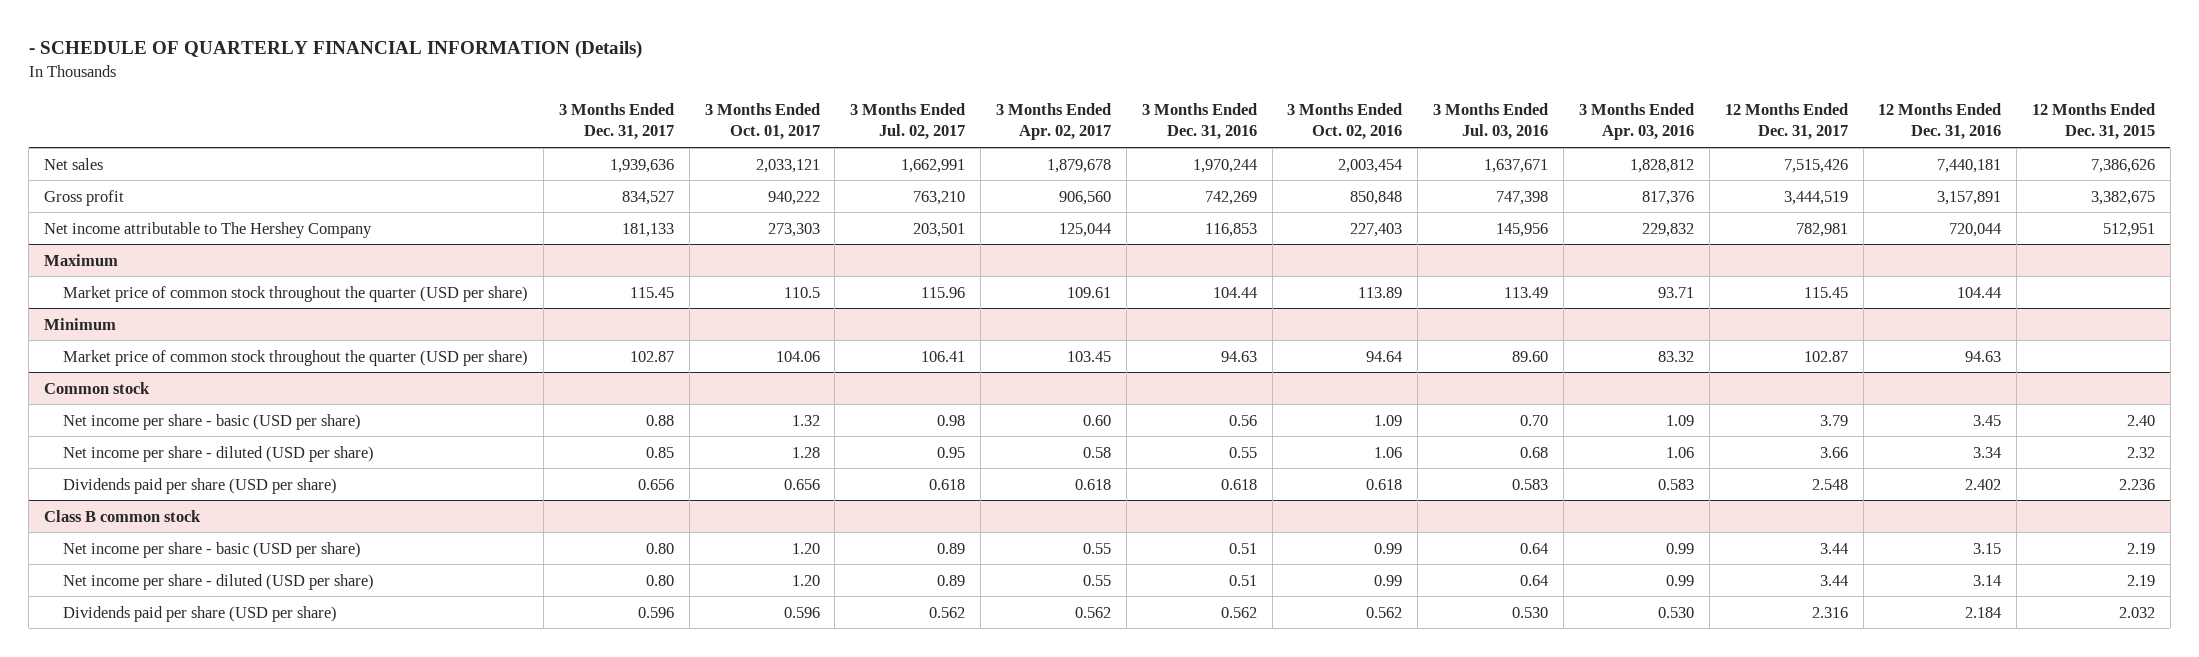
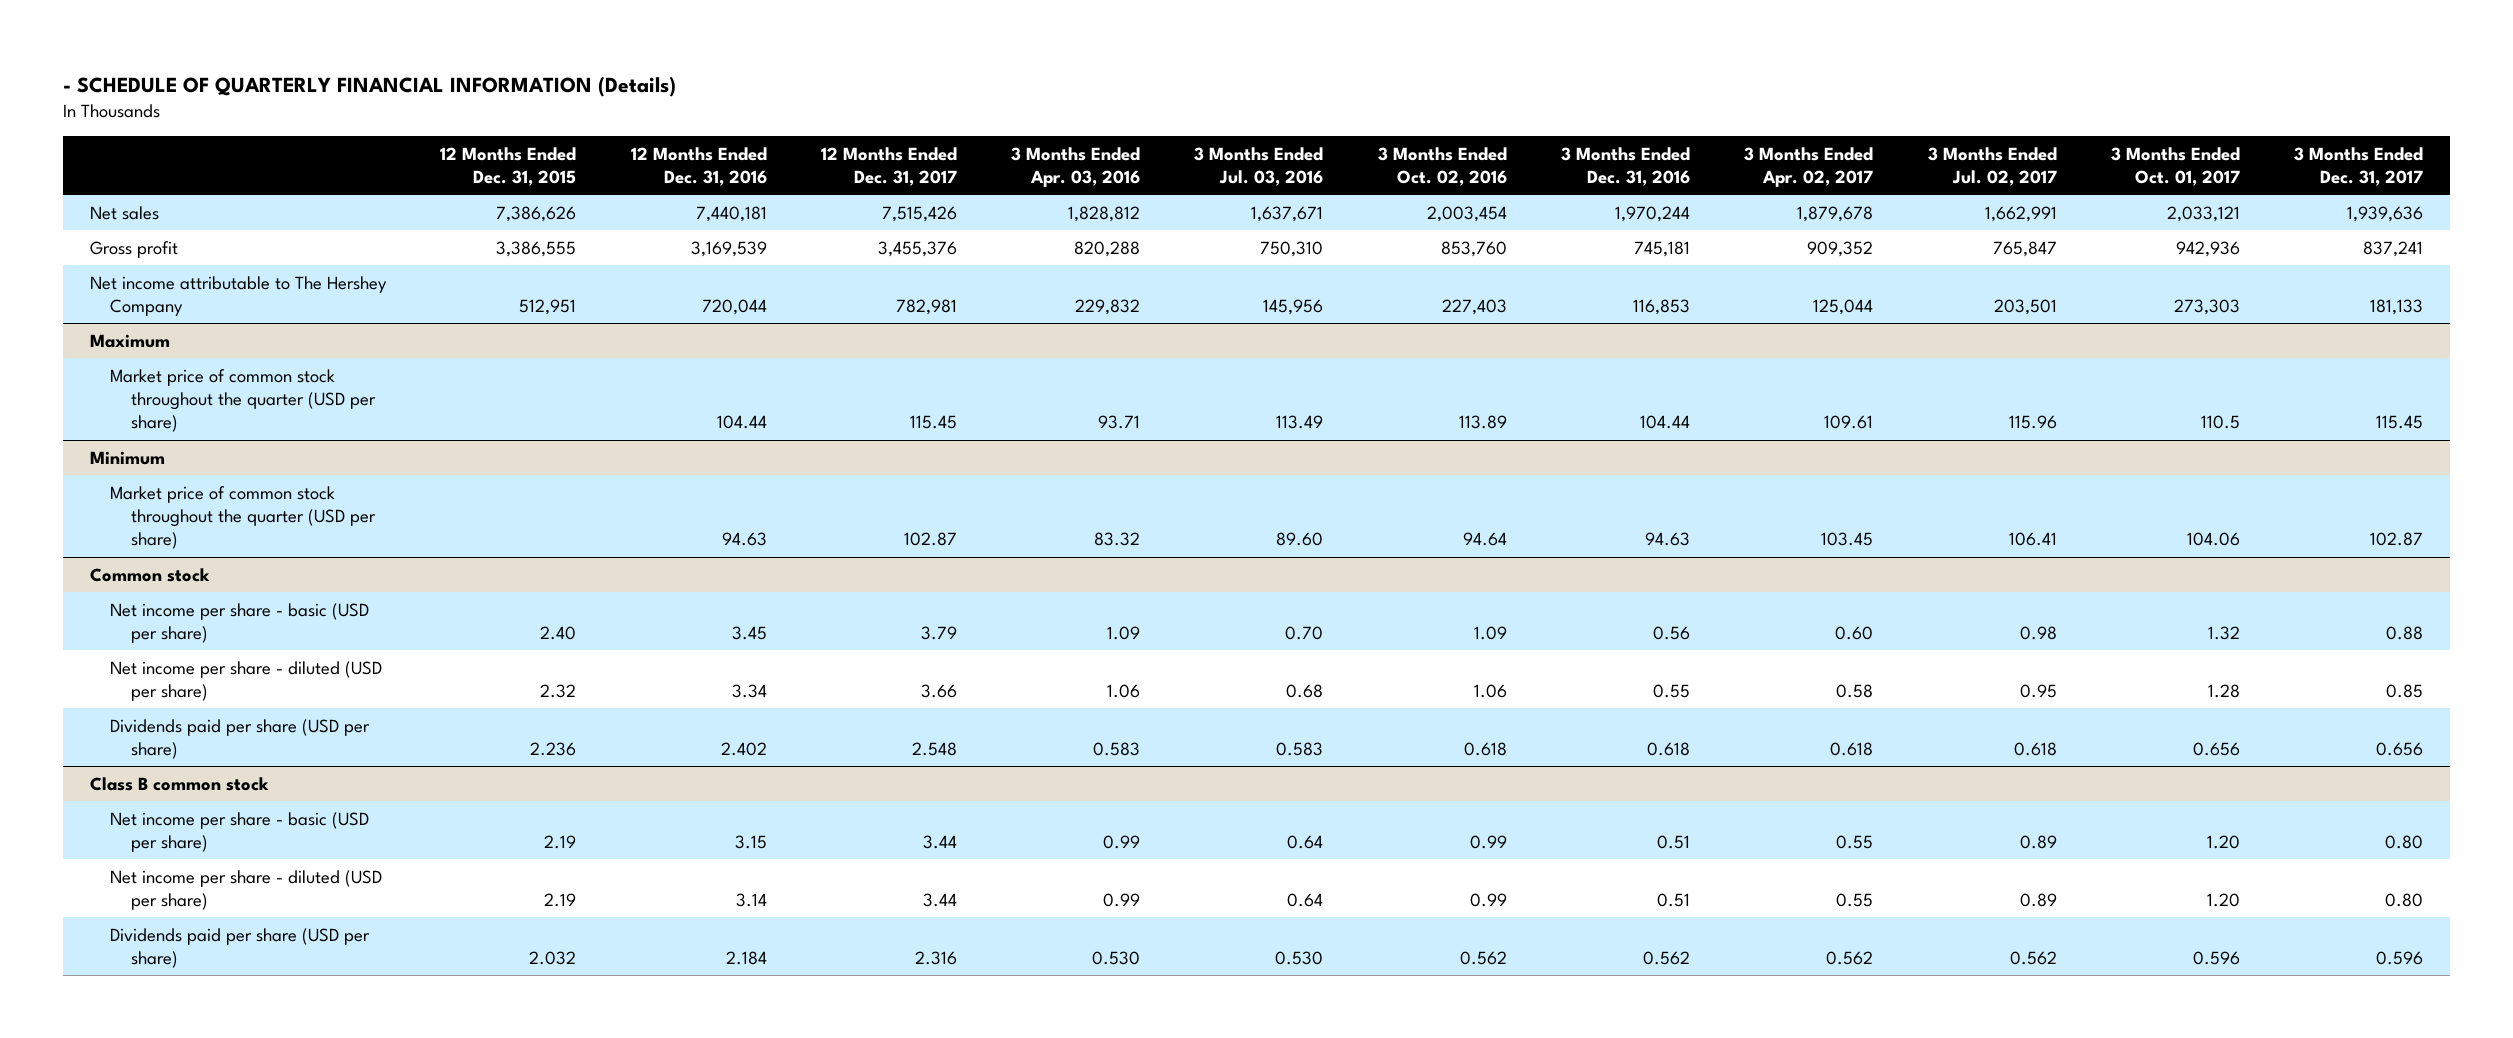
- | 3 Months Ended Dec. 31, 2017 | 3 Months Ended Oct. 01, 2017 | 3 Months Ended Jul. 02, 2017 | 3 Months Ended Apr. 02, 2017 | 3 Months Ended Dec. 31, 2016 | 3 Months Ended Oct. 02, 2016 | 3 Months Ended Jul. 03, 2016 | 3 Months Ended Apr. 03, 2016 | 12 Months Ended Dec. 31, 2017 | 12 Months Ended Dec. 31, 2016 | 12 Months Ended Dec. 31, 2015
+ | 12 Months Ended Dec. 31, 2015 | 12 Months Ended Dec. 31, 2016 | 12 Months Ended Dec. 31, 2017 | 3 Months Ended Apr. 03, 2016 | 3 Months Ended Jul. 03, 2016 | 3 Months Ended Oct. 02, 2016 | 3 Months Ended Dec. 31, 2016 | 3 Months Ended Apr. 02, 2017 | 3 Months Ended Jul. 02, 2017 | 3 Months Ended Oct. 01, 2017 | 3 Months Ended Dec. 31, 2017
- Gross profit | 834,527 | 940,222 | 763,210 | 906,560 | 742,269 | 850,848 | 747,398 | 817,376 | 3,444,519 | 3,157,891 | 3,382,675
+ Gross profit | 3,386,555 | 3,169,539 | 3,455,376 | 820,288 | 750,310 | 853,760 | 745,181 | 909,352 | 765,847 | 942,936 | 837,241

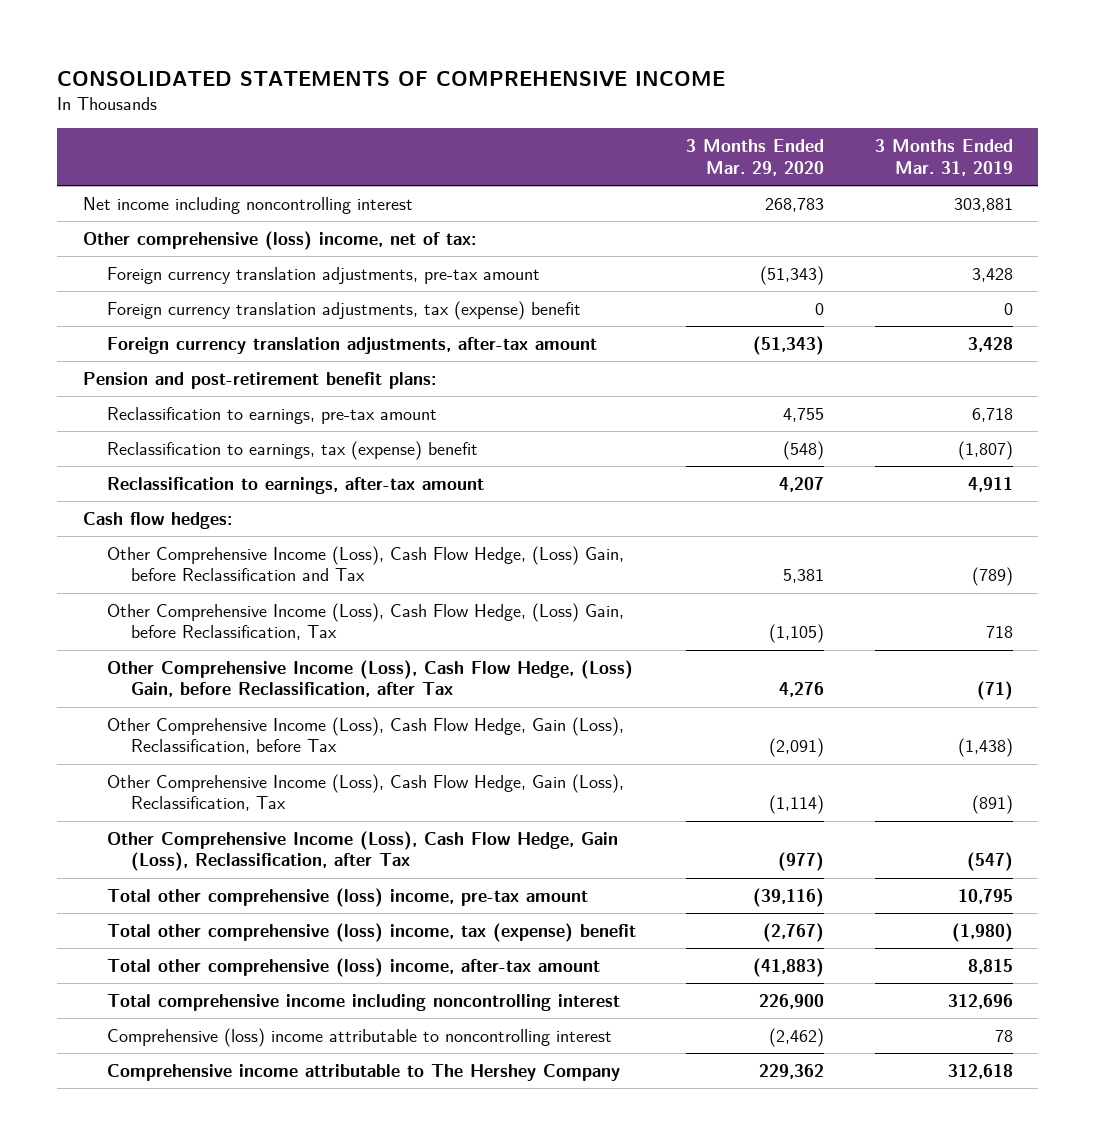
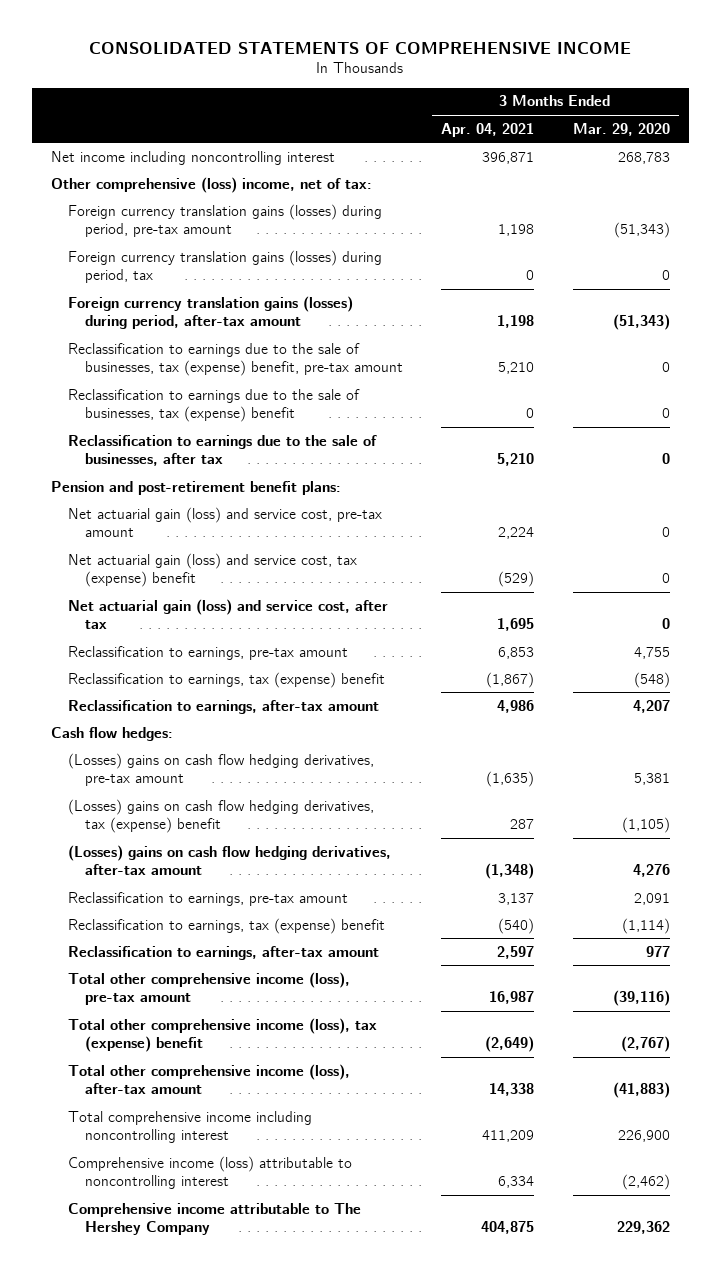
- | 3 Months Ended Mar. 29, 2020 | 3 Months Ended Mar. 31, 2019
+ | 3 Months Ended Apr. 04, 2021 | 3 Months Ended Mar. 29, 2020
- Foreign currency translation adjustments, pre-tax amount | (51,343) | 3,428
- Foreign currency translation adjustments, tax (expense) benefit | 0 | 0
- Foreign currency translation adjustments, after-tax amount | (51,343) | 3,428
+ Foreign currency translation gains (losses) during period, pre-tax amount | 1,198 | (51,343)
+ Foreign currency translation gains (losses) during period, tax | 0 | 0
+ Foreign currency translation gains (losses) during period, after-tax amount | 1,198 | (51,343)
+ Reclassification to earnings due to the sale of businesses, tax (expense) benefit, pre-tax amount | 5,210 | 0
+ Reclassification to earnings due to the sale of businesses, tax (expense) benefit | 0 | 0
+ Reclassification to earnings due to the sale of businesses, after tax | 5,210 | 0
+ Net actuarial gain (loss) and service cost, pre-tax amount | 2,224 | 0
+ Net actuarial gain (loss) and service cost, tax (expense) benefit | (529) | 0
+ Net actuarial gain (loss) and service cost, after tax | 1,695 | 0
- Other Comprehensive Income (Loss), Cash Flow Hedge, (Loss) Gain, before Reclassification and Tax | 5,381 | (789)
- Other Comprehensive Income (Loss), Cash Flow Hedge, (Loss) Gain, before Reclassification, Tax | (1,105) | 718
- Other Comprehensive Income (Loss), Cash Flow Hedge, (Loss) Gain, before Reclassification, after Tax | 4,276 | (71)
- Other Comprehensive Income (Loss), Cash Flow Hedge, Gain (Loss), Reclassification, before Tax | (2,091) | (1,438)
- Other Comprehensive Income (Loss), Cash Flow Hedge, Gain (Loss), Reclassification, Tax | (1,114) | (891)
- Other Comprehensive Income (Loss), Cash Flow Hedge, Gain (Loss), Reclassification, after Tax | (977) | (547)
- Total other comprehensive (loss) income, pre-tax amount | (39,116) | 10,795
- Total other comprehensive (loss) income, tax (expense) benefit | (2,767) | (1,980)
- Total other comprehensive (loss) income, after-tax amount | (41,883) | 8,815
+ (Losses) gains on cash flow hedging derivatives, pre-tax amount | (1,635) | 5,381
+ (Losses) gains on cash flow hedging derivatives, tax (expense) benefit | 287 | (1,105)
+ (Losses) gains on cash flow hedging derivatives, after-tax amount | (1,348) | 4,276
+ Reclassification to earnings, pre-tax amount | 3,137 | 2,091
+ Reclassification to earnings, tax (expense) benefit | (540) | (1,114)
+ Reclassification to earnings, after-tax amount | 2,597 | 977
+ Total other comprehensive income (loss), pre-tax amount | 16,987 | (39,116)
+ Total other comprehensive income (loss), tax (expense) benefit | (2,649) | (2,767)
+ Total other comprehensive income (loss), after-tax amount | 14,338 | (41,883)
- Comprehensive (loss) income attributable to noncontrolling interest | (2,462) | 78
+ Comprehensive income (loss) attributable to noncontrolling interest | 6,334 | (2,462)

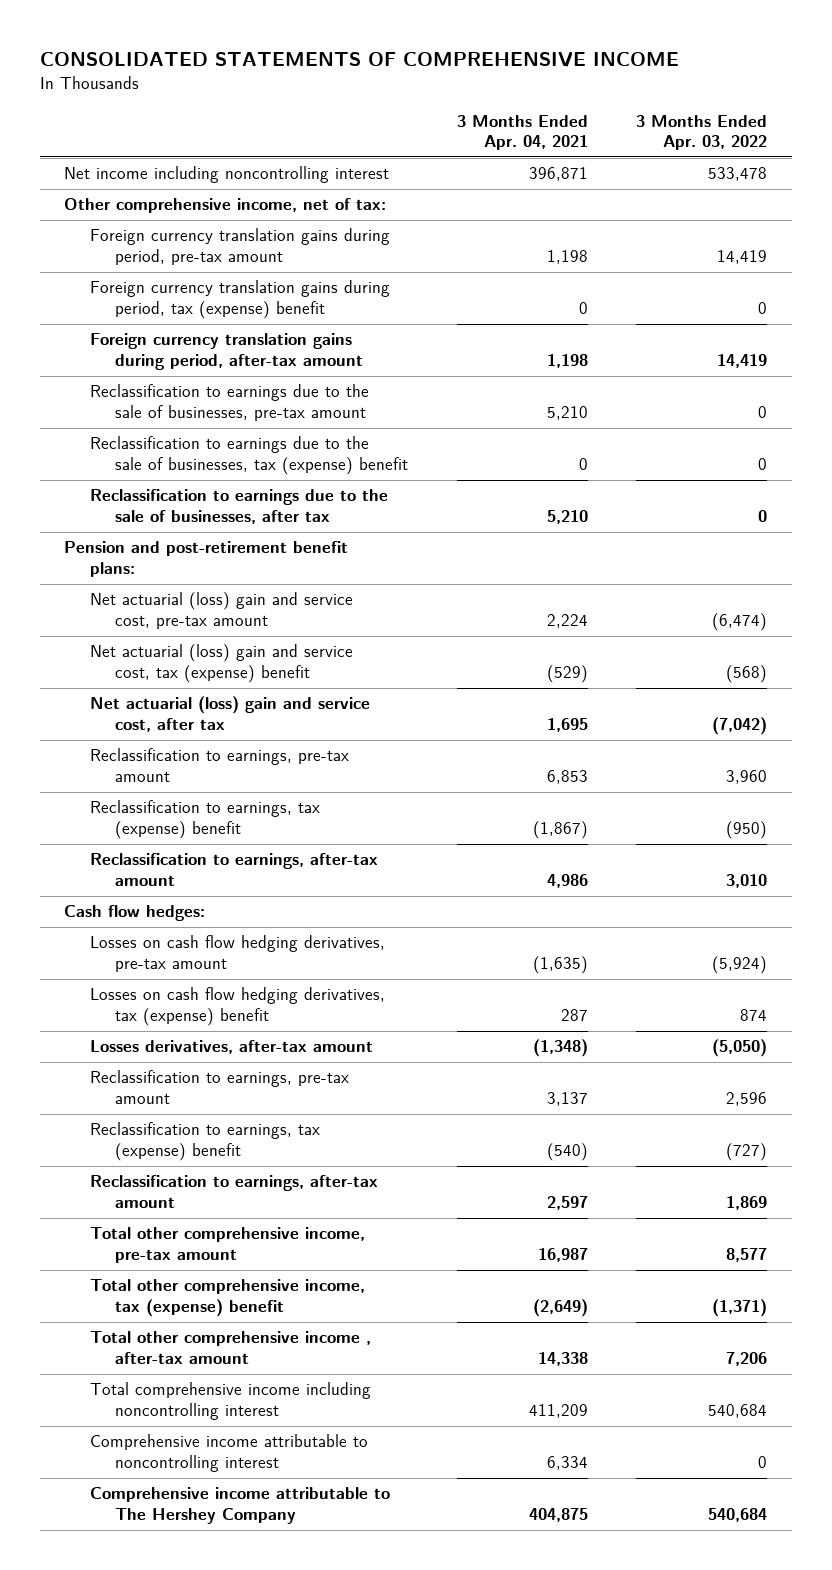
- | 3 Months Ended Apr. 04, 2021 | 3 Months Ended Mar. 29, 2020
+ | 3 Months Ended Apr. 04, 2021 | 3 Months Ended Apr. 03, 2022
- Other comprehensive (loss) income, net of tax:
- Foreign currency translation gains (losses) during period, pre-tax amount | 1,198 | (51,343)
- Foreign currency translation gains (losses) during period, tax | 0 | 0
- Foreign currency translation gains (losses) during period, after-tax amount | 1,198 | (51,343)
- Reclassification to earnings due to the sale of businesses, tax (expense) benefit, pre-tax amount | 5,210 | 0
+ Other comprehensive income, net of tax:
+ Foreign currency translation gains during period, pre-tax amount | 1,198 | 14,419
+ Foreign currency translation gains during period, tax (expense) benefit | 0 | 0
+ Foreign currency translation gains during period, after-tax amount | 1,198 | 14,419
+ Reclassification to earnings due to the sale of businesses, pre-tax amount | 5,210 | 0
- Net actuarial gain (loss) and service cost, pre-tax amount | 2,224 | 0
- Net actuarial gain (loss) and service cost, tax (expense) benefit | (529) | 0
- Net actuarial gain (loss) and service cost, after tax | 1,695 | 0
+ Net actuarial (loss) gain and service cost, pre-tax amount | 2,224 | (6,474)
+ Net actuarial (loss) gain and service cost, tax (expense) benefit | (529) | (568)
+ Net actuarial (loss) gain and service cost, after tax | 1,695 | (7,042)
- (Losses) gains on cash flow hedging derivatives, pre-tax amount | (1,635) | 5,381
- (Losses) gains on cash flow hedging derivatives, tax (expense) benefit | 287 | (1,105)
- (Losses) gains on cash flow hedging derivatives, after-tax amount | (1,348) | 4,276
+ Losses on cash flow hedging derivatives, pre-tax amount | (1,635) | (5,924)
+ Losses on cash flow hedging derivatives, tax (expense) benefit | 287 | 874
+ Losses derivatives, after-tax amount | (1,348) | (5,050)
- Total other comprehensive income (loss), pre-tax amount | 16,987 | (39,116)
- Total other comprehensive income (loss), tax (expense) benefit | (2,649) | (2,767)
- Total other comprehensive income (loss), after-tax amount | 14,338 | (41,883)
+ Total other comprehensive income, pre-tax amount | 16,987 | 8,577
+ Total other comprehensive income, tax (expense) benefit | (2,649) | (1,371)
+ Total other comprehensive income , after-tax amount | 14,338 | 7,206
- Comprehensive income (loss) attributable to noncontrolling interest | 6,334 | (2,462)
+ Comprehensive income attributable to noncontrolling interest | 6,334 | 0

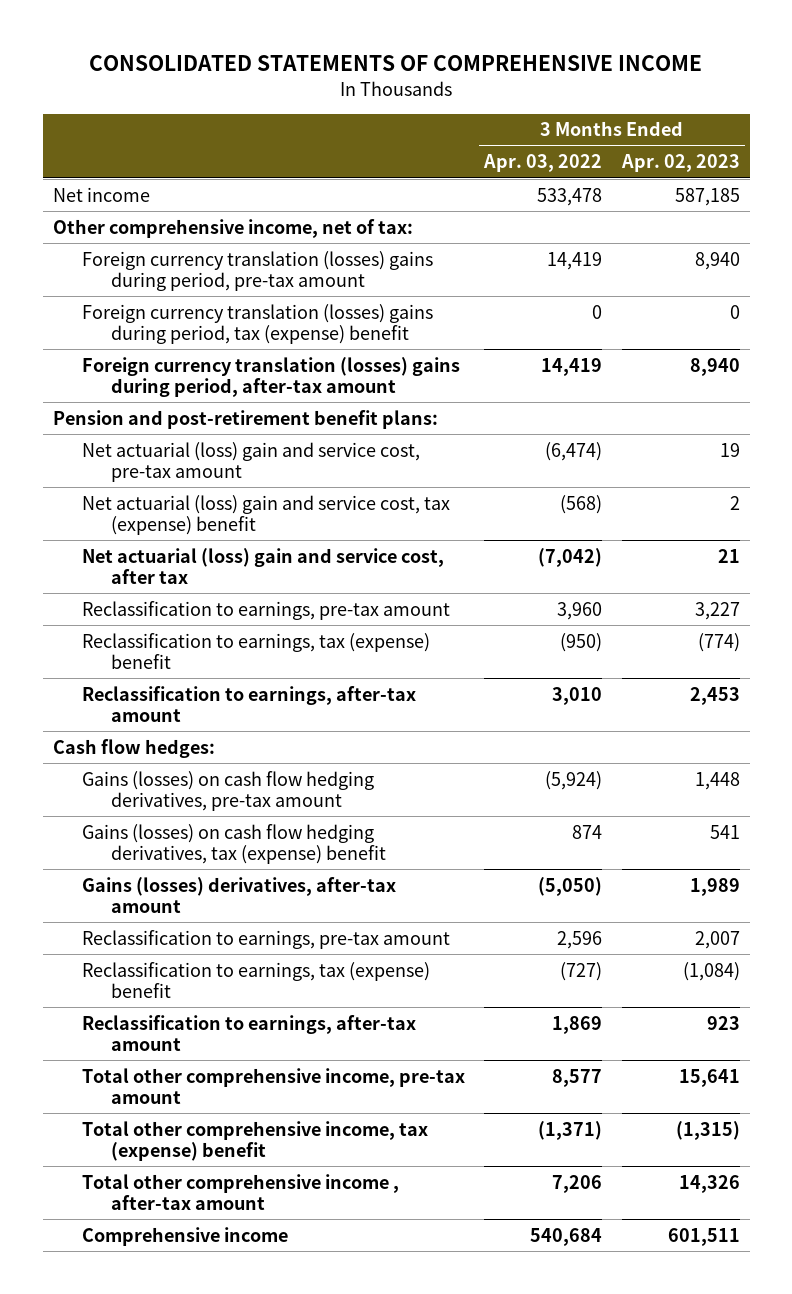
- | 3 Months Ended Apr. 04, 2021 | 3 Months Ended Apr. 03, 2022
+ | 3 Months Ended Apr. 03, 2022 | 3 Months Ended Apr. 02, 2023
- Net income including noncontrolling interest | 396,871 | 533,478
+ Net income | 533,478 | 587,185
- Foreign currency translation gains during period, pre-tax amount | 1,198 | 14,419
- Foreign currency translation gains during period, tax (expense) benefit | 0 | 0
- Foreign currency translation gains during period, after-tax amount | 1,198 | 14,419
- Reclassification to earnings due to the sale of businesses, pre-tax amount | 5,210 | 0
- Reclassification to earnings due to the sale of businesses, tax (expense) benefit | 0 | 0
- Reclassification to earnings due to the sale of businesses, after tax | 5,210 | 0
+ Foreign currency translation (losses) gains during period, pre-tax amount | 14,419 | 8,940
+ Foreign currency translation (losses) gains during period, tax (expense) benefit | 0 | 0
+ Foreign currency translation (losses) gains during period, after-tax amount | 14,419 | 8,940
- Losses on cash flow hedging derivatives, pre-tax amount | (1,635) | (5,924)
- Losses on cash flow hedging derivatives, tax (expense) benefit | 287 | 874
- Losses derivatives, after-tax amount | (1,348) | (5,050)
+ Gains (losses) on cash flow hedging derivatives, pre-tax amount | (5,924) | 1,448
+ Gains (losses) on cash flow hedging derivatives, tax (expense) benefit | 874 | 541
+ Gains (losses) derivatives, after-tax amount | (5,050) | 1,989
- Total comprehensive income including noncontrolling interest | 411,209 | 540,684
- Comprehensive income attributable to noncontrolling interest | 6,334 | 0
- Comprehensive income attributable to The Hershey Company | 404,875 | 540,684
+ Comprehensive income | 540,684 | 601,511

